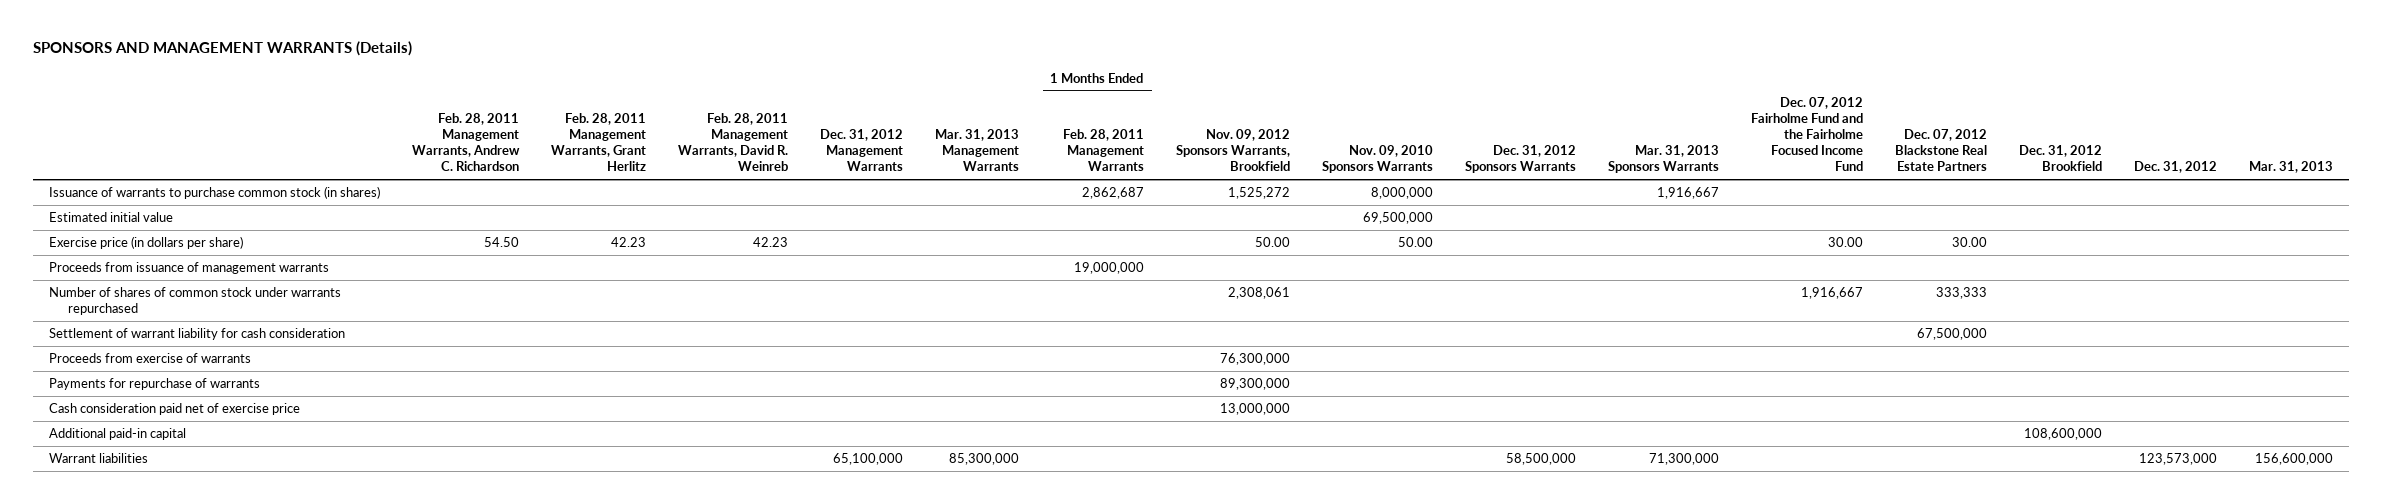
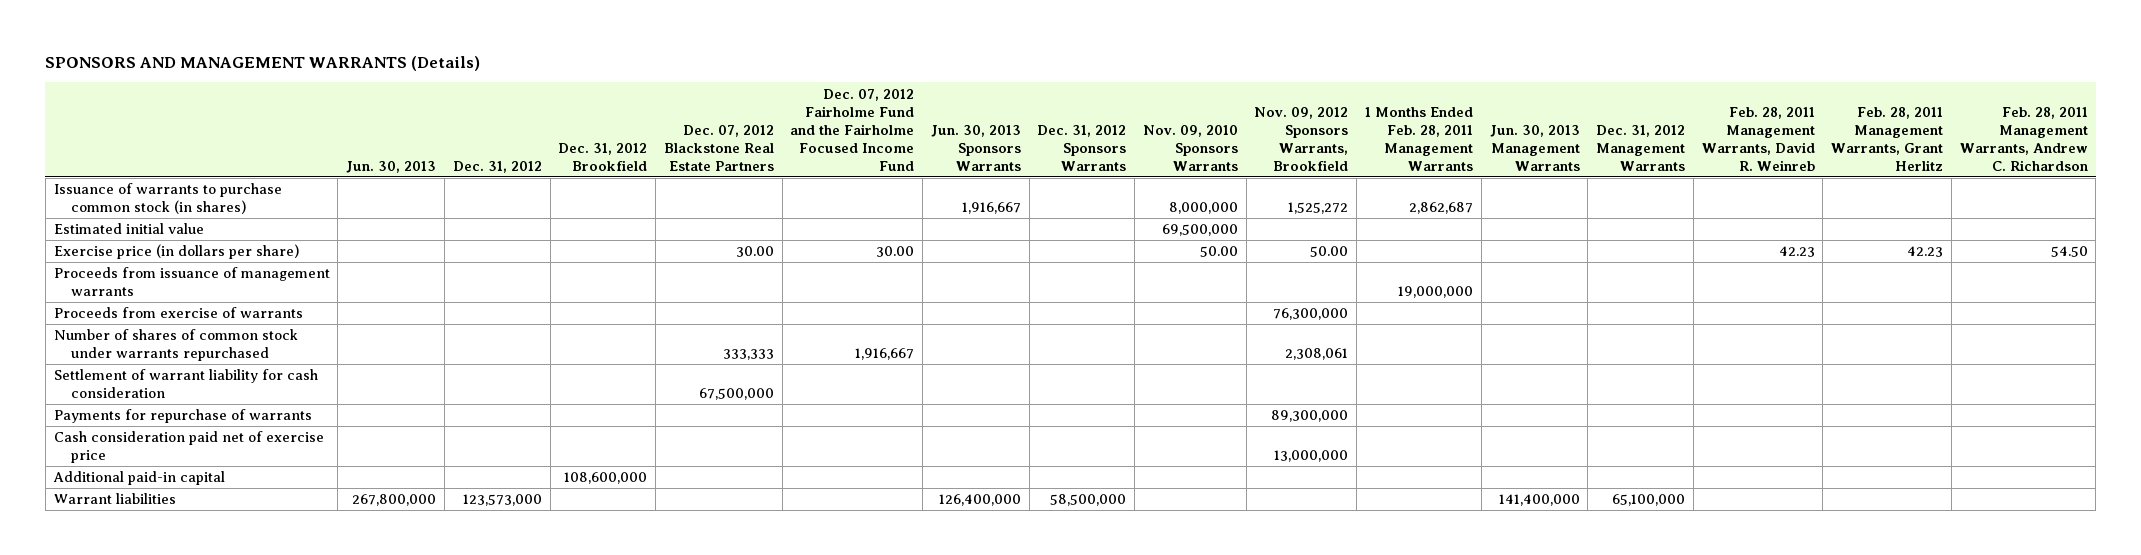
- | Feb. 28, 2011 Management Warrants, Andrew C. Richardson | Feb. 28, 2011 Management Warrants, Grant Herlitz | Feb. 28, 2011 Management Warrants, David R. Weinreb | Dec. 31, 2012 Management Warrants | Mar. 31, 2013 Management Warrants | 1 Months Ended Feb. 28, 2011 Management Warrants | Nov. 09, 2012 Sponsors Warrants, Brookfield | Nov. 09, 2010 Sponsors Warrants | Dec. 31, 2012 Sponsors Warrants | Mar. 31, 2013 Sponsors Warrants | Dec. 07, 2012 Fairholme Fund and the Fairholme Focused Income Fund | Dec. 07, 2012 Blackstone Real Estate Partners | Dec. 31, 2012 Brookfield | Dec. 31, 2012 | Mar. 31, 2013
+ | Jun. 30, 2013 | Dec. 31, 2012 | Dec. 31, 2012 Brookfield | Dec. 07, 2012 Blackstone Real Estate Partners | Dec. 07, 2012 Fairholme Fund and the Fairholme Focused Income Fund | Jun. 30, 2013 Sponsors Warrants | Dec. 31, 2012 Sponsors Warrants | Nov. 09, 2010 Sponsors Warrants | Nov. 09, 2012 Sponsors Warrants, Brookfield | 1 Months Ended Feb. 28, 2011 Management Warrants | Jun. 30, 2013 Management Warrants | Dec. 31, 2012 Management Warrants | Feb. 28, 2011 Management Warrants, David R. Weinreb | Feb. 28, 2011 Management Warrants, Grant Herlitz | Feb. 28, 2011 Management Warrants, Andrew C. Richardson
moved up: Proceeds from exercise of warrants | | | | | | | | | 76,300,000 | | | | | |

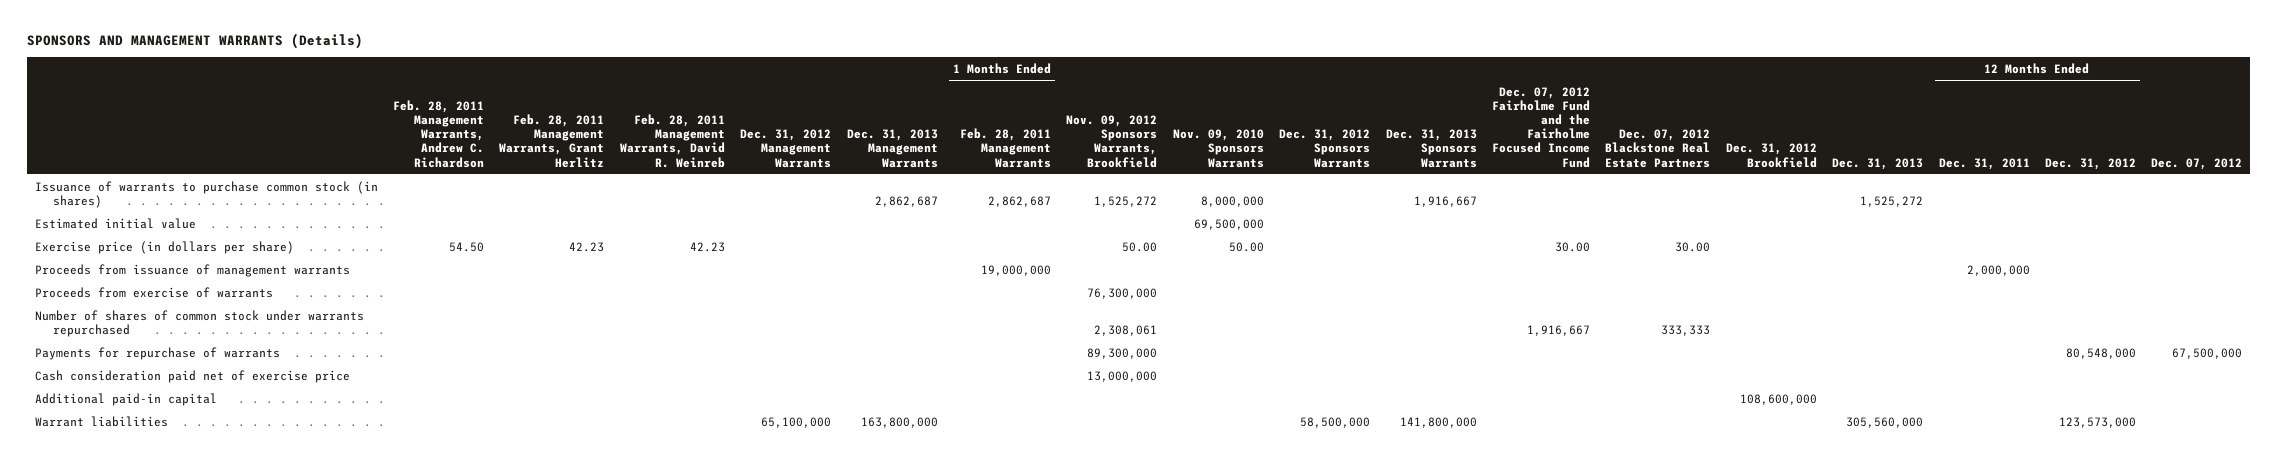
- | Jun. 30, 2013 | Dec. 31, 2012 | Dec. 31, 2012 Brookfield | Dec. 07, 2012 Blackstone Real Estate Partners | Dec. 07, 2012 Fairholme Fund and the Fairholme Focused Income Fund | Jun. 30, 2013 Sponsors Warrants | Dec. 31, 2012 Sponsors Warrants | Nov. 09, 2010 Sponsors Warrants | Nov. 09, 2012 Sponsors Warrants, Brookfield | 1 Months Ended Feb. 28, 2011 Management Warrants | Jun. 30, 2013 Management Warrants | Dec. 31, 2012 Management Warrants | Feb. 28, 2011 Management Warrants, David R. Weinreb | Feb. 28, 2011 Management Warrants, Grant Herlitz | Feb. 28, 2011 Management Warrants, Andrew C. Richardson
+ | Feb. 28, 2011 Management Warrants, Andrew C. Richardson | Feb. 28, 2011 Management Warrants, Grant Herlitz | Feb. 28, 2011 Management Warrants, David R. Weinreb | Dec. 31, 2012 Management Warrants | Dec. 31, 2013 Management Warrants | 1 Months Ended Feb. 28, 2011 Management Warrants | Nov. 09, 2012 Sponsors Warrants, Brookfield | Nov. 09, 2010 Sponsors Warrants | Dec. 31, 2012 Sponsors Warrants | Dec. 31, 2013 Sponsors Warrants | Dec. 07, 2012 Fairholme Fund and the Fairholme Focused Income Fund | Dec. 07, 2012 Blackstone Real Estate Partners | Dec. 31, 2012 Brookfield | Dec. 31, 2013 | 12 Months Ended Dec. 31, 2011 | 12 Months Ended Dec. 31, 2012 | Dec. 07, 2012
- Settlement of warrant liability for cash consideration | | | | 67,500,000 | | | | | | | | | | |

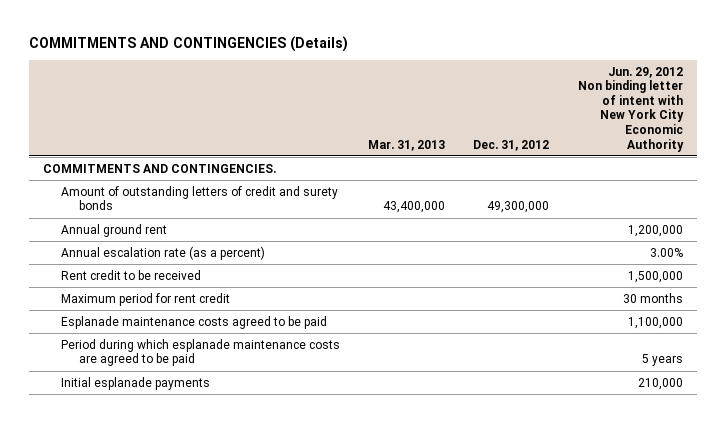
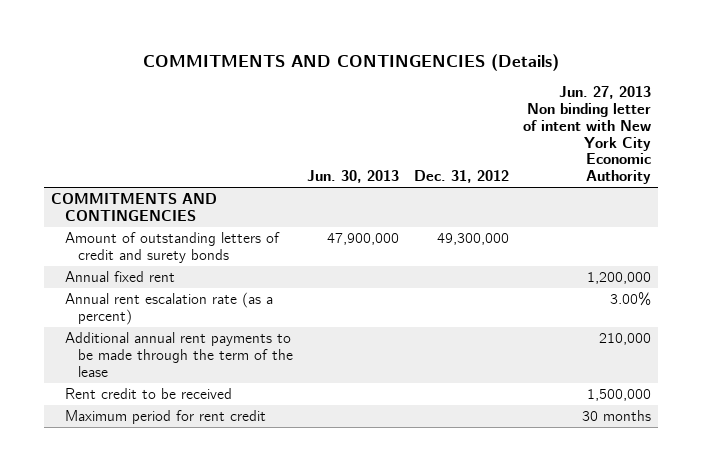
- | Mar. 31, 2013 | Dec. 31, 2012 | Jun. 29, 2012 Non binding letter of intent with New York City Economic Authority
+ | Jun. 30, 2013 | Dec. 31, 2012 | Jun. 27, 2013 Non binding letter of intent with New York City Economic Authority
- COMMITMENTS AND CONTINGENCIES.
+ COMMITMENTS AND CONTINGENCIES
- Annual ground rent | | | 1,200,000
- Annual escalation rate (as a percent) | | | 3.00%
+ Annual fixed rent | | | 1,200,000
+ Annual rent escalation rate (as a percent) | | | 3.00%
+ Additional annual rent payments to be made through the term of the lease | | | 210,000
- Esplanade maintenance costs agreed to be paid | | | 1,100,000
- Period during which esplanade maintenance costs are agreed to be paid | | | 5 years
- Initial esplanade payments | | | 210,000

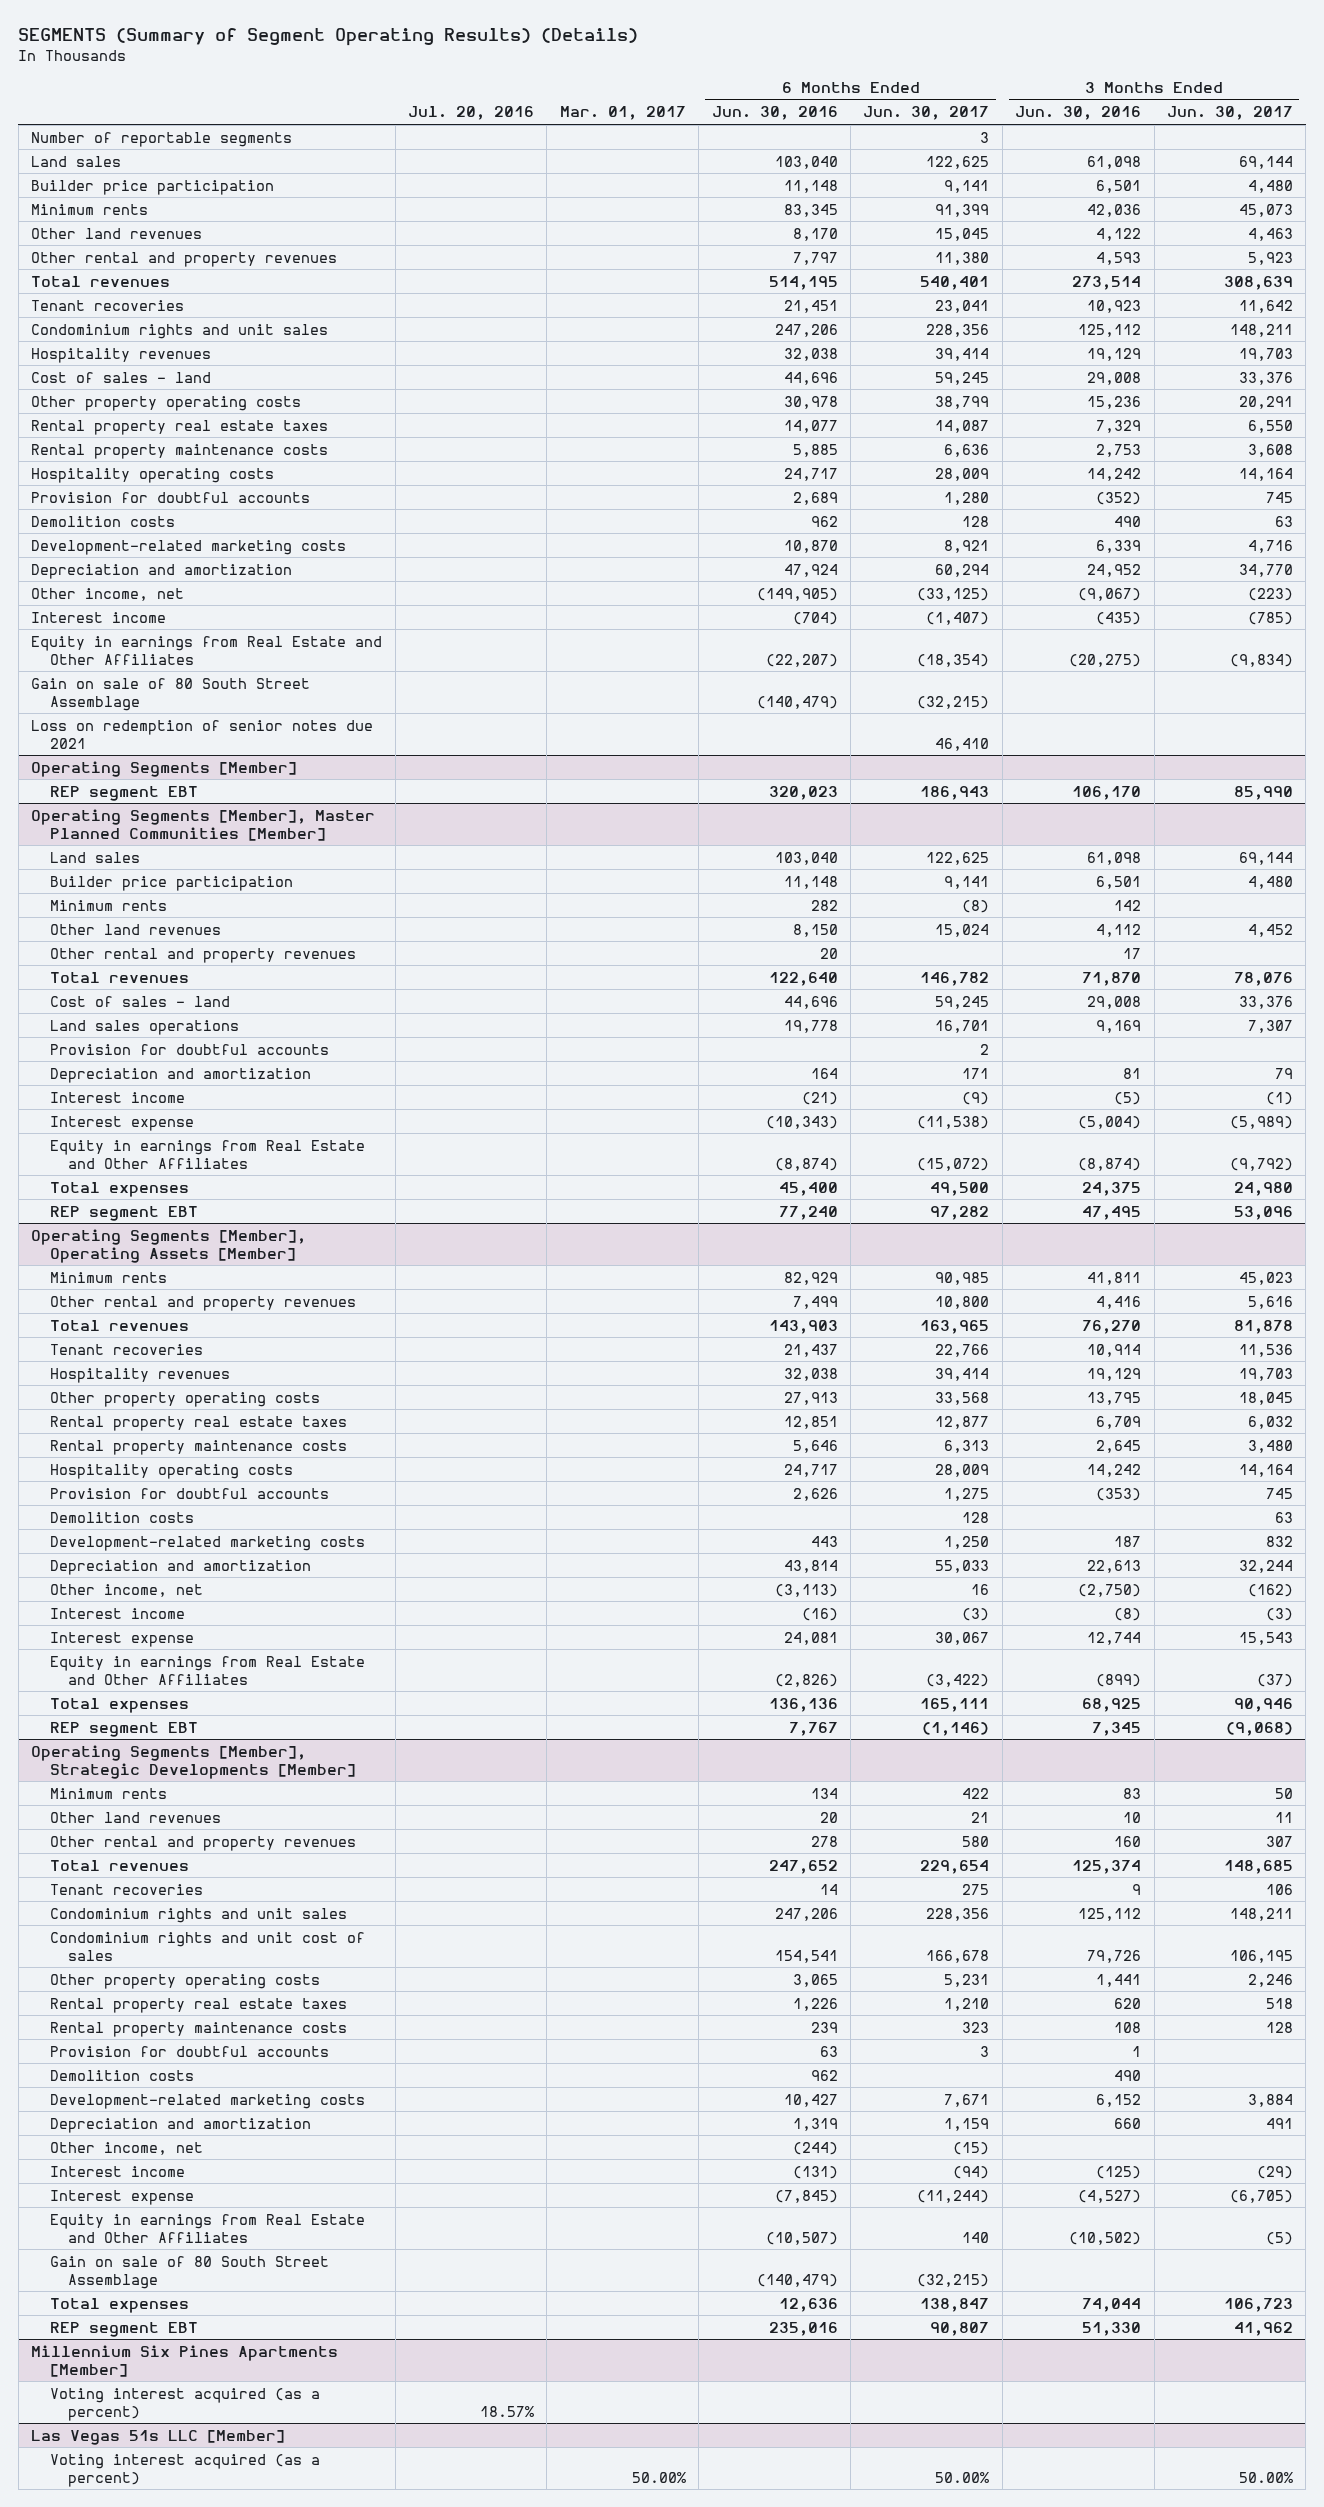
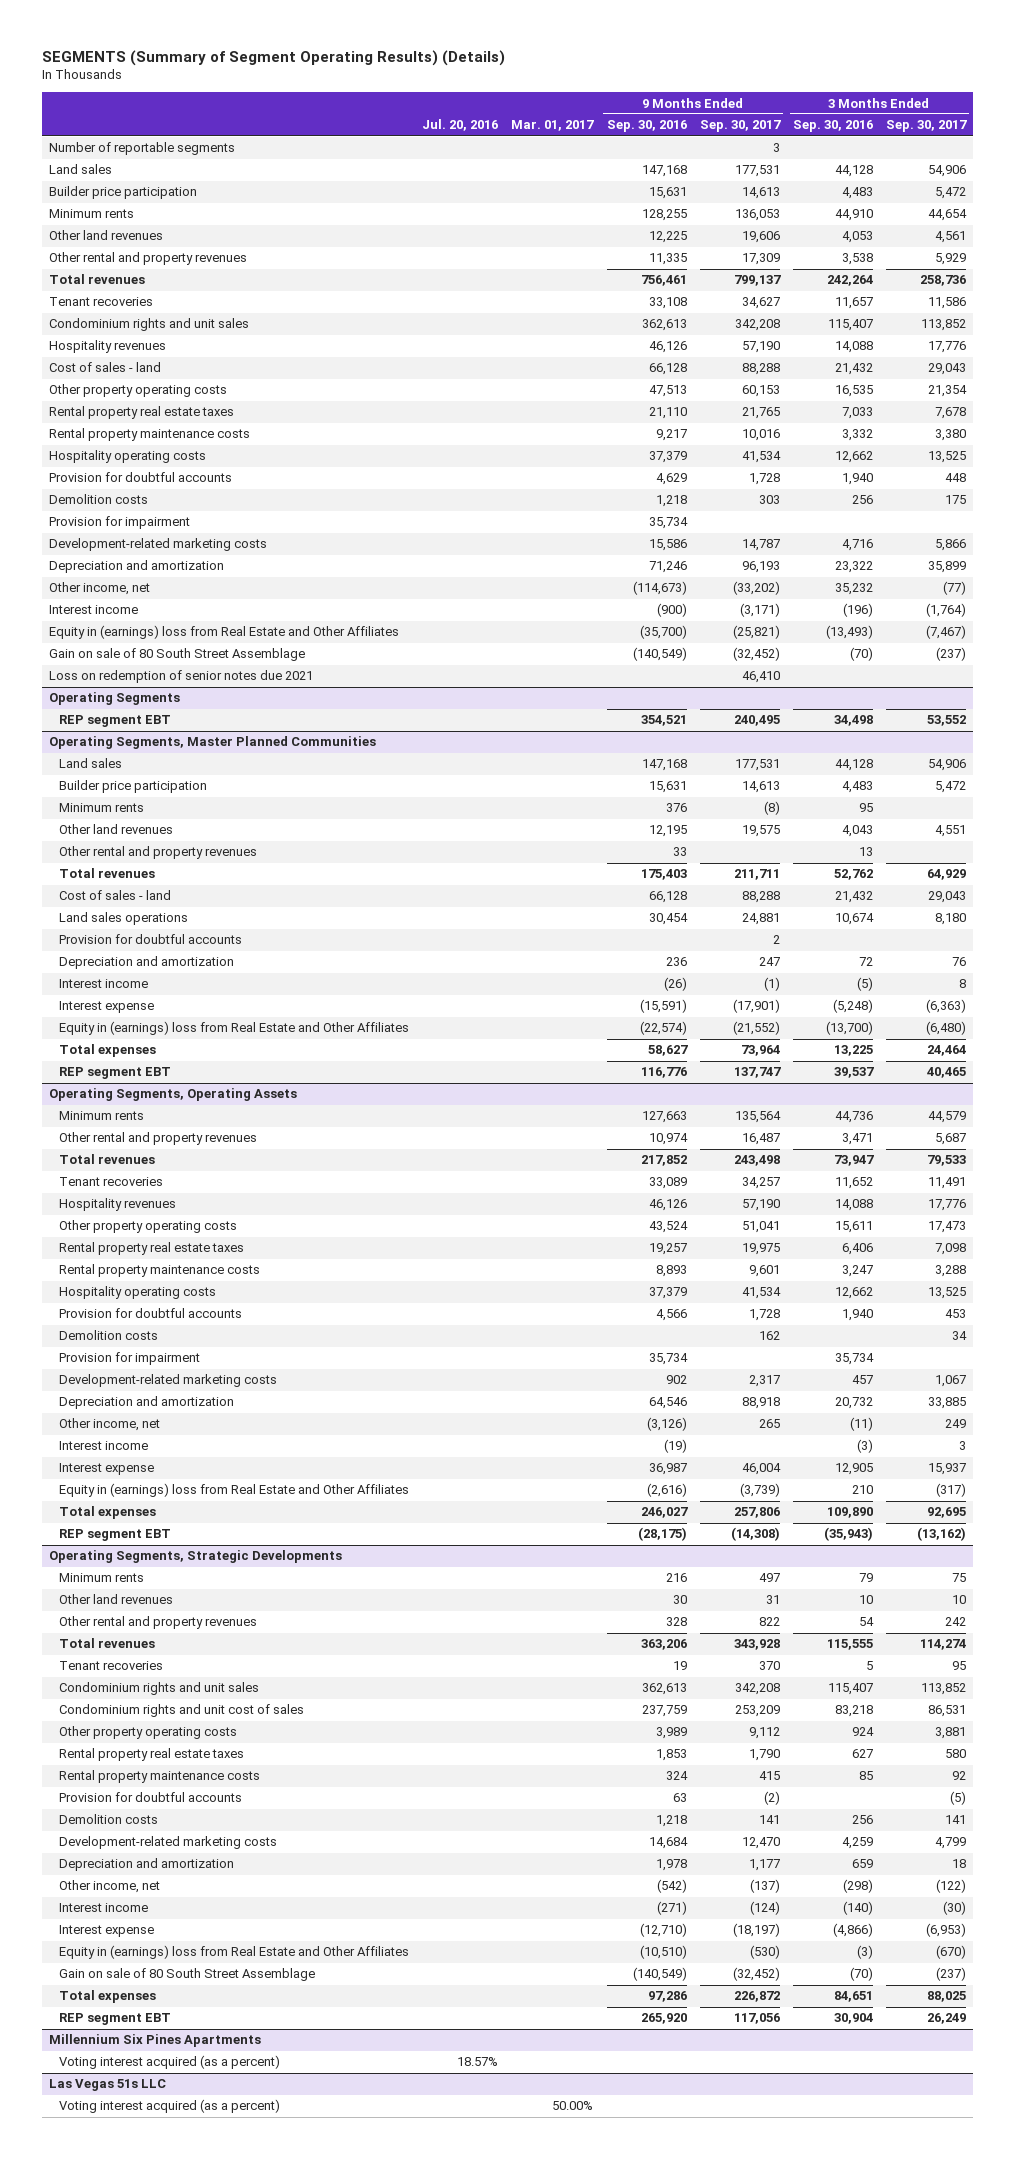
- | Jul. 20, 2016 | Mar. 01, 2017 | 6 Months Ended Jun. 30, 2016 | 6 Months Ended Jun. 30, 2017 | 3 Months Ended Jun. 30, 2016 | 3 Months Ended Jun. 30, 2017
+ | Jul. 20, 2016 | Mar. 01, 2017 | 9 Months Ended Sep. 30, 2016 | 9 Months Ended Sep. 30, 2017 | 3 Months Ended Sep. 30, 2016 | 3 Months Ended Sep. 30, 2017
+ Provision for impairment | | | 35,734 | | |
- Equity in earnings from Real Estate and Other Affiliates | | | (22,207) | (18,354) | (20,275) | (9,834)
+ Equity in (earnings) loss from Real Estate and Other Affiliates | | | (35,700) | (25,821) | (13,493) | (7,467)
- Operating Segments [Member]
+ Operating Segments
- Operating Segments [Member], Master Planned Communities [Member]
+ Operating Segments, Master Planned Communities
- Equity in earnings from Real Estate and Other Affiliates | | | (8,874) | (15,072) | (8,874) | (9,792)
+ Equity in (earnings) loss from Real Estate and Other Affiliates | | | (22,574) | (21,552) | (13,700) | (6,480)
- Operating Segments [Member], Operating Assets [Member]
+ Operating Segments, Operating Assets
+ Provision for impairment | | | 35,734 | | 35,734 |
- Equity in earnings from Real Estate and Other Affiliates | | | (2,826) | (3,422) | (899) | (37)
+ Equity in (earnings) loss from Real Estate and Other Affiliates | | | (2,616) | (3,739) | 210 | (317)
- Operating Segments [Member], Strategic Developments [Member]
+ Operating Segments, Strategic Developments
- Equity in earnings from Real Estate and Other Affiliates | | | (10,507) | 140 | (10,502) | (5)
+ Equity in (earnings) loss from Real Estate and Other Affiliates | | | (10,510) | (530) | (3) | (670)
- Millennium Six Pines Apartments [Member]
+ Millennium Six Pines Apartments
- Las Vegas 51s LLC [Member]
+ Las Vegas 51s LLC

